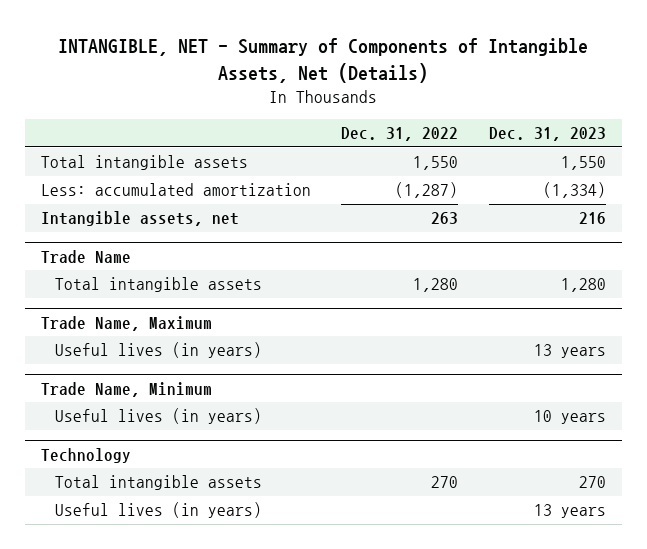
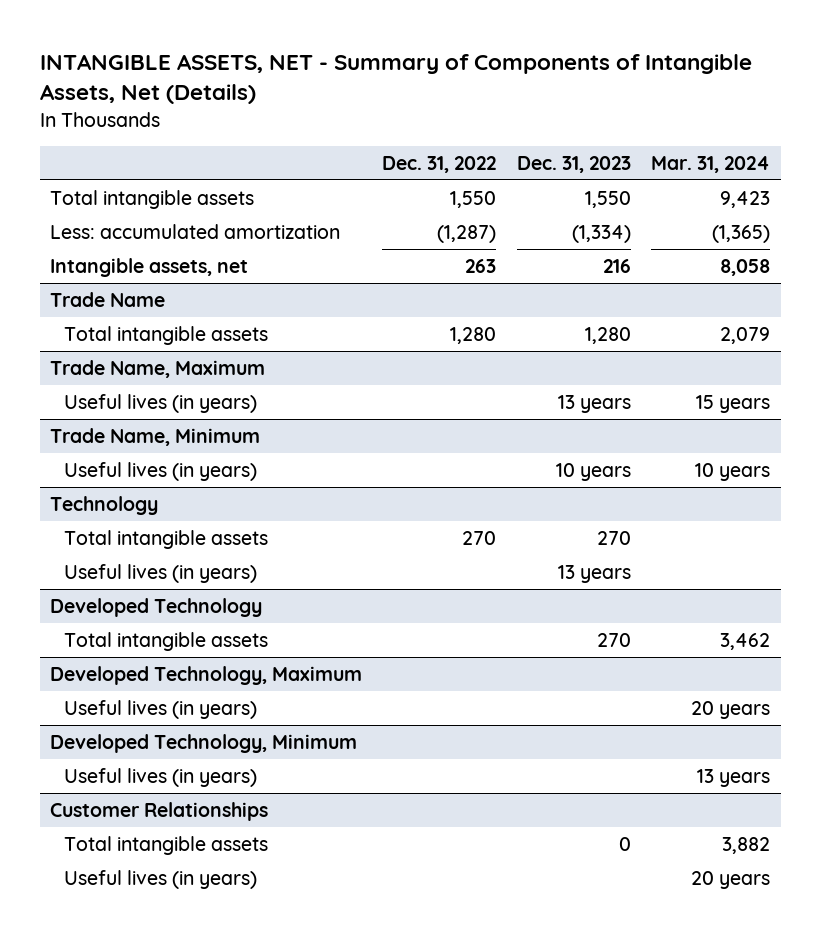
- INTANGIBLE, NET - Summary of Components of Intangible Assets, Net (Details)
+ INTANGIBLE ASSETS, NET - Summary of Components of Intangible Assets, Net (Details)
- | Dec. 31, 2022 | Dec. 31, 2023
+ | Dec. 31, 2022 | Dec. 31, 2023 | Mar. 31, 2024
+ Developed Technology
+ Total intangible assets | | 270 | 3,462
+ Developed Technology, Maximum
+ Useful lives (in years) | | | 20 years
+ Developed Technology, Minimum
+ Useful lives (in years) | | | 13 years
+ Customer Relationships
+ Total intangible assets | | 0 | 3,882
+ Useful lives (in years) | | | 20 years

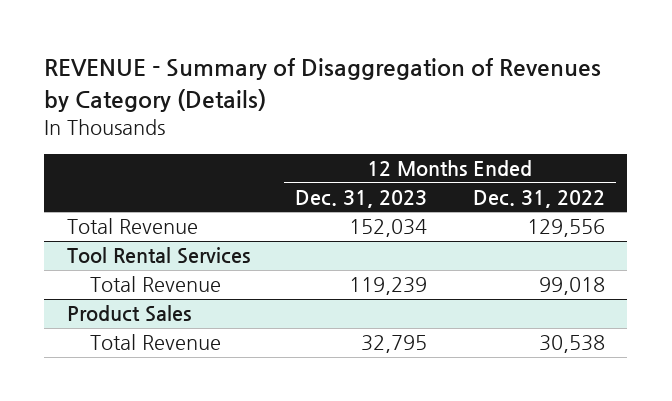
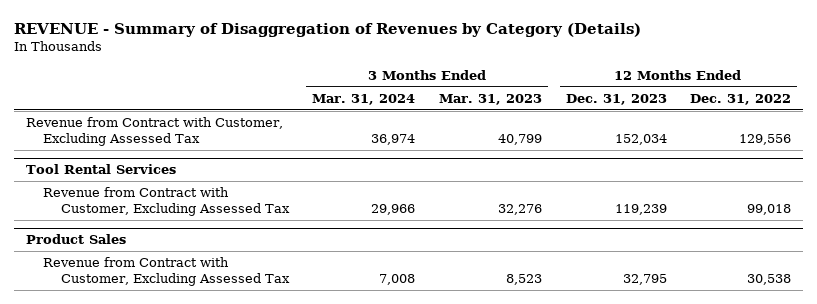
- | 12 Months Ended Dec. 31, 2023 | 12 Months Ended Dec. 31, 2022
+ | 3 Months Ended Mar. 31, 2024 | 3 Months Ended Mar. 31, 2023 | 12 Months Ended Dec. 31, 2023 | 12 Months Ended Dec. 31, 2022
- Total Revenue | 152,034 | 129,556
+ Revenue from Contract with Customer, Excluding Assessed Tax | 36,974 | 40,799 | 152,034 | 129,556
@ Tool Rental Services
- Total Revenue | 119,239 | 99,018
+ Revenue from Contract with Customer, Excluding Assessed Tax | 29,966 | 32,276 | 119,239 | 99,018
@ Product Sales
- Total Revenue | 32,795 | 30,538
+ Revenue from Contract with Customer, Excluding Assessed Tax | 7,008 | 8,523 | 32,795 | 30,538

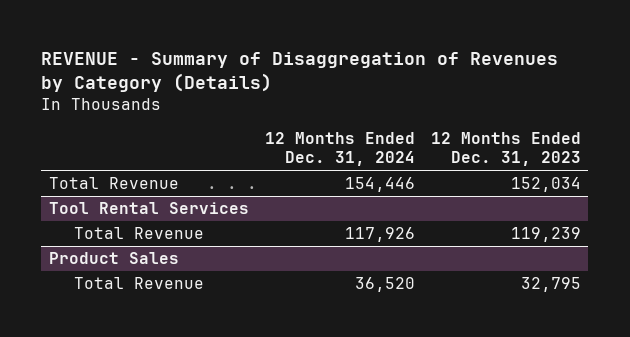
- | 3 Months Ended Mar. 31, 2024 | 3 Months Ended Mar. 31, 2023 | 12 Months Ended Dec. 31, 2023 | 12 Months Ended Dec. 31, 2022
+ | 12 Months Ended Dec. 31, 2024 | 12 Months Ended Dec. 31, 2023
- Revenue from Contract with Customer, Excluding Assessed Tax | 36,974 | 40,799 | 152,034 | 129,556
+ Total Revenue | 154,446 | 152,034
@ Tool Rental Services
- Revenue from Contract with Customer, Excluding Assessed Tax | 29,966 | 32,276 | 119,239 | 99,018
+ Total Revenue | 117,926 | 119,239
@ Product Sales
- Revenue from Contract with Customer, Excluding Assessed Tax | 7,008 | 8,523 | 32,795 | 30,538
+ Total Revenue | 36,520 | 32,795

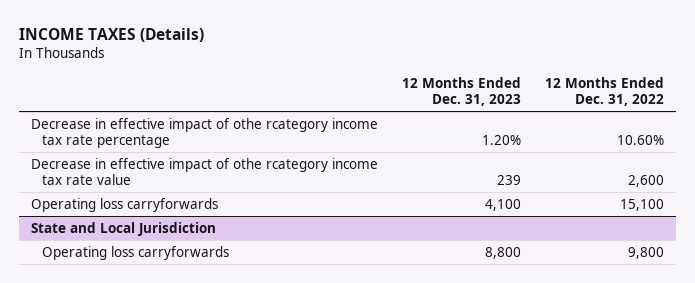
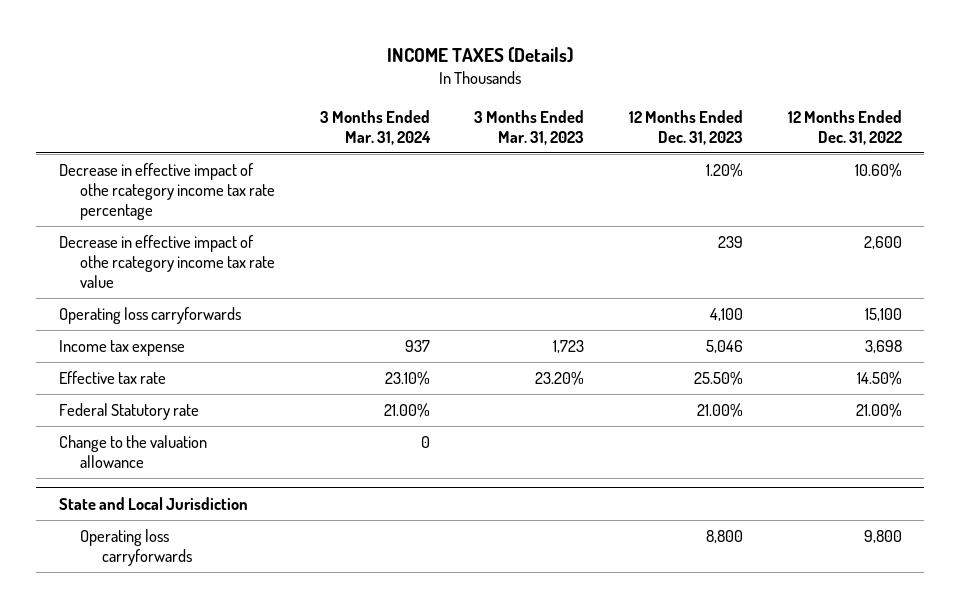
- | 12 Months Ended Dec. 31, 2023 | 12 Months Ended Dec. 31, 2022
+ | 3 Months Ended Mar. 31, 2024 | 3 Months Ended Mar. 31, 2023 | 12 Months Ended Dec. 31, 2023 | 12 Months Ended Dec. 31, 2022
+ Income tax expense | 937 | 1,723 | 5,046 | 3,698
+ Effective tax rate | 23.10% | 23.20% | 25.50% | 14.50%
+ Federal Statutory rate | 21.00% | | 21.00% | 21.00%
+ Change to the valuation allowance | 0 | | |

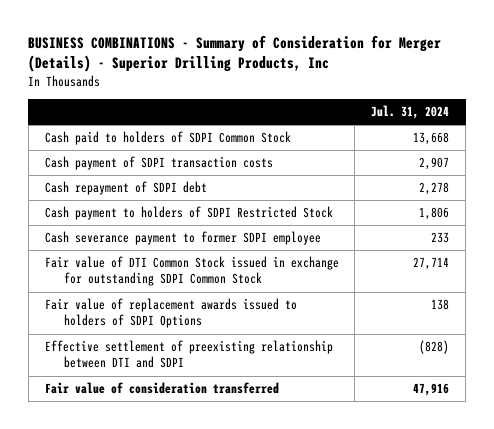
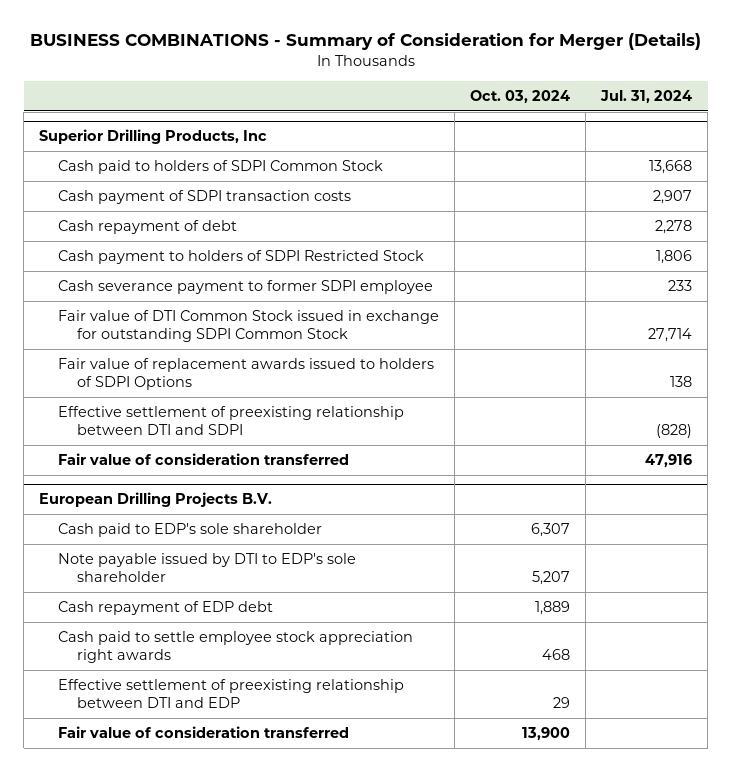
- BUSINESS COMBINATIONS - Summary of Consideration for Merger (Details) - Superior Drilling Products, Inc
+ BUSINESS COMBINATIONS - Summary of Consideration for Merger (Details)
- | Jul. 31, 2024
+ | Oct. 03, 2024 | Jul. 31, 2024
+ Superior Drilling Products, Inc
- Cash repayment of SDPI debt | 2,278
+ Cash repayment of debt | | 2,278
+ European Drilling Projects B.V.
+ Cash paid to EDP's sole shareholder | 6,307 |
+ Note payable issued by DTI to EDP's sole shareholder | 5,207 |
+ Cash repayment of EDP debt | 1,889 |
+ Cash paid to settle employee stock appreciation right awards | 468 |
+ Effective settlement of preexisting relationship between DTI and EDP | 29 |
+ Fair value of consideration transferred | 13,900 |

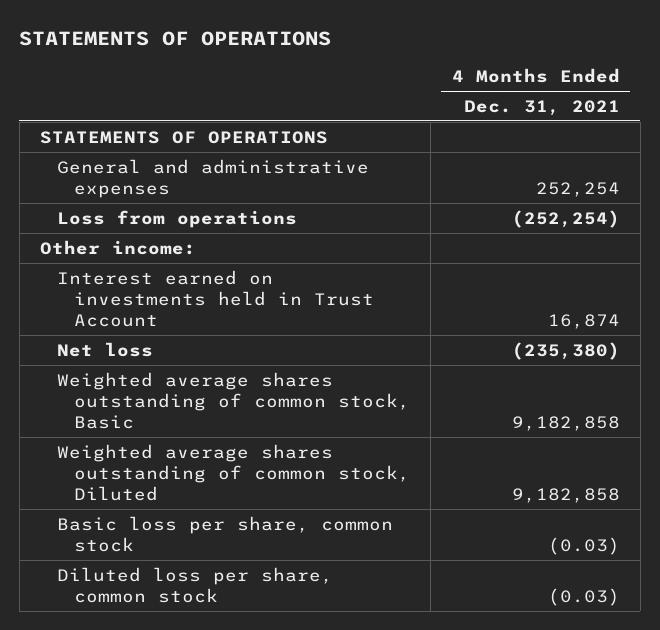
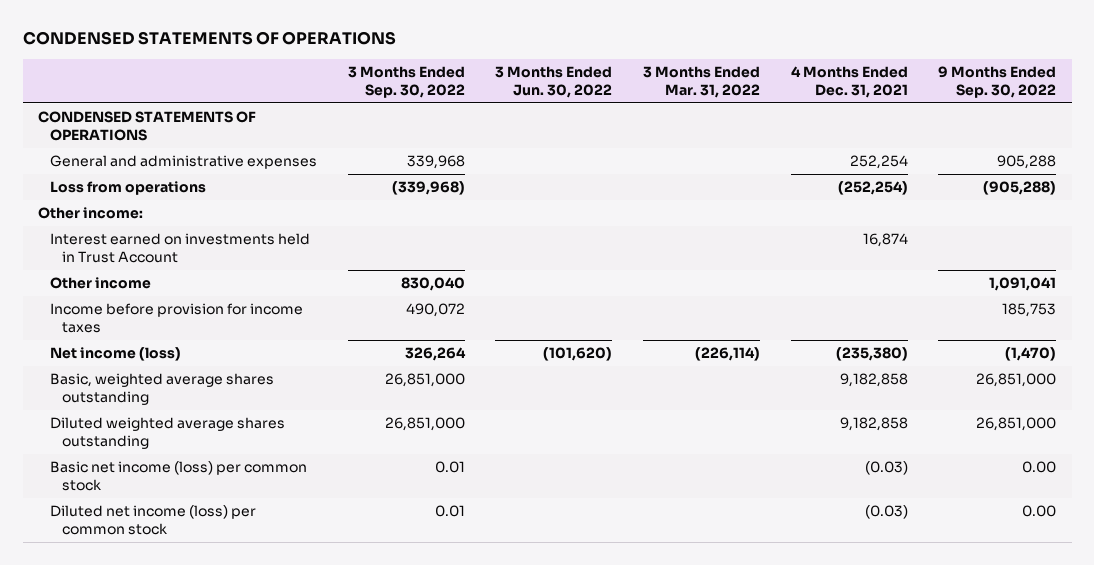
- STATEMENTS OF OPERATIONS
+ CONDENSED STATEMENTS OF OPERATIONS
- | 4 Months Ended Dec. 31, 2021
+ | 3 Months Ended Sep. 30, 2022 | 3 Months Ended Jun. 30, 2022 | 3 Months Ended Mar. 31, 2022 | 4 Months Ended Dec. 31, 2021 | 9 Months Ended Sep. 30, 2022
- STATEMENTS OF OPERATIONS
+ CONDENSED STATEMENTS OF OPERATIONS
- Net loss | (235,380)
- Weighted average shares outstanding of common stock, Basic | 9,182,858
- Weighted average shares outstanding of common stock, Diluted | 9,182,858
- Basic loss per share, common stock | (0.03)
- Diluted loss per share, common stock | (0.03)
+ Other income | 830,040 | | | | 1,091,041
+ Income before provision for income taxes | 490,072 | | | | 185,753
+ Net income (loss) | 326,264 | (101,620) | (226,114) | (235,380) | (1,470)
+ Basic, weighted average shares outstanding | 26,851,000 | | | 9,182,858 | 26,851,000
+ Diluted weighted average shares outstanding | 26,851,000 | | | 9,182,858 | 26,851,000
+ Basic net income (loss) per common stock | 0.01 | | | (0.03) | 0.00
+ Diluted net income (loss) per common stock | 0.01 | | | (0.03) | 0.00

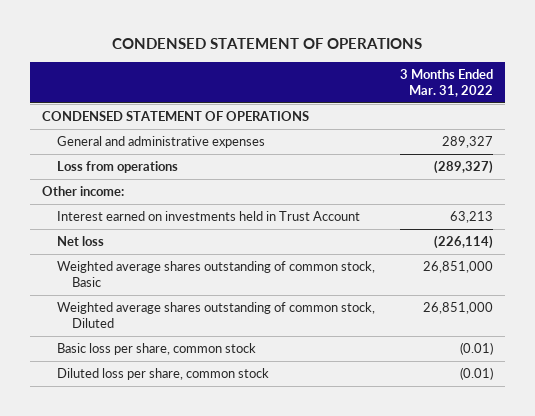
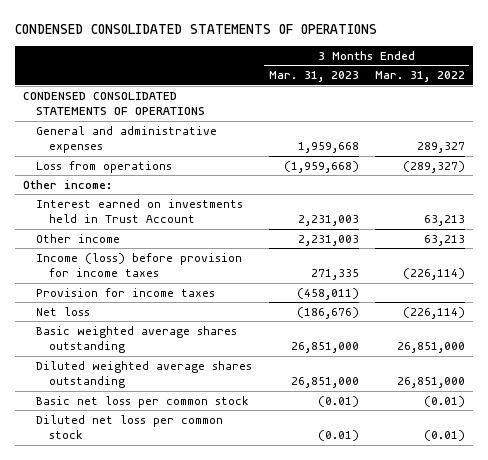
- CONDENSED STATEMENT OF OPERATIONS
+ CONDENSED CONSOLIDATED STATEMENTS OF OPERATIONS
- | 3 Months Ended Mar. 31, 2022
+ | 3 Months Ended Mar. 31, 2023 | 3 Months Ended Mar. 31, 2022
- CONDENSED STATEMENT OF OPERATIONS
+ CONDENSED CONSOLIDATED STATEMENTS OF OPERATIONS
+ Other income | 2,231,003 | 63,213
+ Income (loss) before provision for income taxes | 271,335 | (226,114)
+ Provision for income taxes | (458,011) |
- Weighted average shares outstanding of common stock, Basic | 26,851,000
- Weighted average shares outstanding of common stock, Diluted | 26,851,000
- Basic loss per share, common stock | (0.01)
- Diluted loss per share, common stock | (0.01)
+ Basic weighted average shares outstanding | 26,851,000 | 26,851,000
+ Diluted weighted average shares outstanding | 26,851,000 | 26,851,000
+ Basic net loss per common stock | (0.01) | (0.01)
+ Diluted net loss per common stock | (0.01) | (0.01)

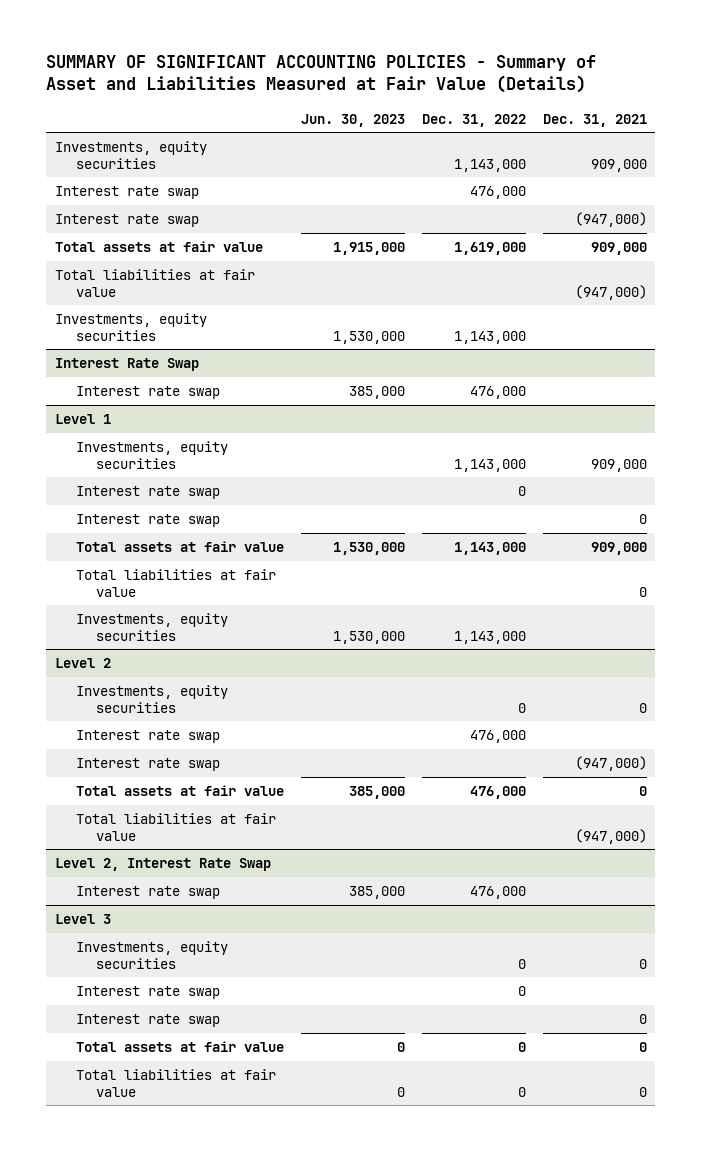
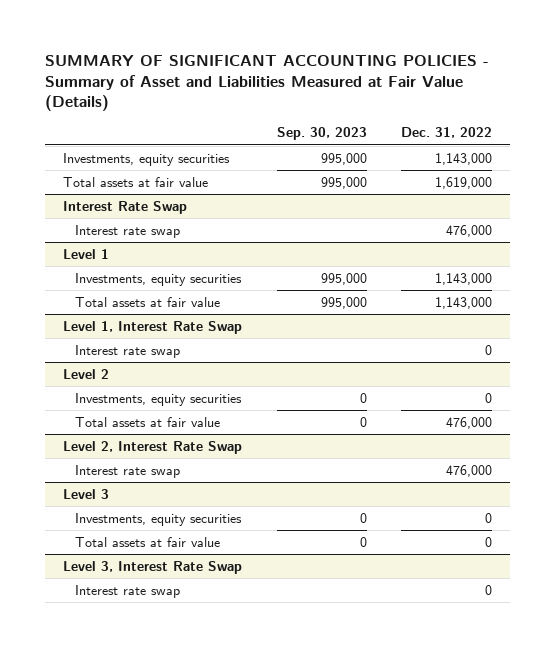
- | Jun. 30, 2023 | Dec. 31, 2022 | Dec. 31, 2021
+ | Sep. 30, 2023 | Dec. 31, 2022
- Interest rate swap | | 476,000 |
- Interest rate swap | | | (947,000)
- Total liabilities at fair value | | | (947,000)
- Investments, equity securities | 1,530,000 | 1,143,000 |
@ Level 1
- Interest rate swap | | 0 |
- Interest rate swap | | | 0
- Total liabilities at fair value | | | 0
- Investments, equity securities | 1,530,000 | 1,143,000 |
+ Level 1, Interest Rate Swap
+ Interest rate swap | | 0
@ Level 2
- Interest rate swap | | 476,000 |
- Interest rate swap | | | (947,000)
- Total liabilities at fair value | | | (947,000)
@ Level 3
- Interest rate swap | | 0 |
- Interest rate swap | | | 0
- Total liabilities at fair value | 0 | 0 | 0
+ Level 3, Interest Rate Swap
+ Interest rate swap | | 0

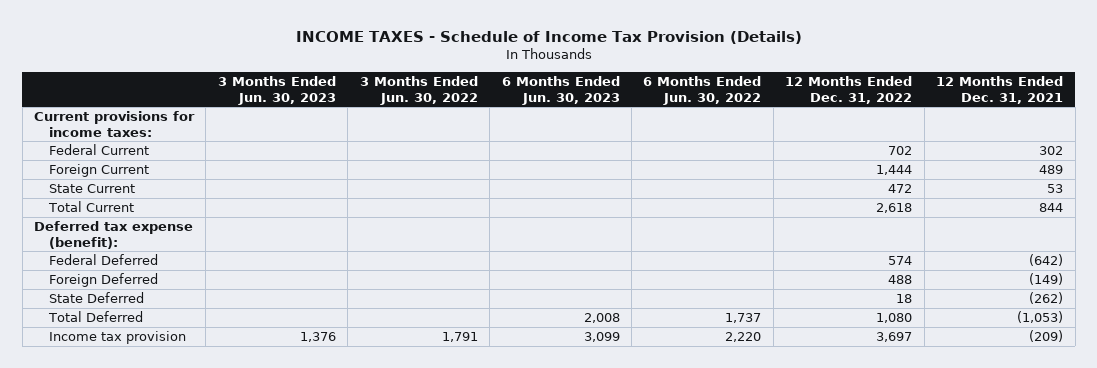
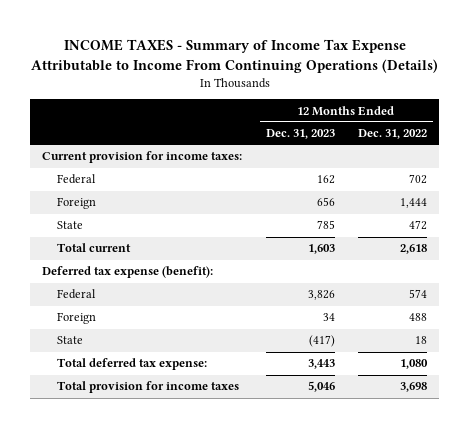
- INCOME TAXES - Schedule of Income Tax Provision (Details)
+ INCOME TAXES - Summary of Income Tax Expense Attributable to Income From Continuing Operations (Details)
- | 3 Months Ended Jun. 30, 2023 | 3 Months Ended Jun. 30, 2022 | 6 Months Ended Jun. 30, 2023 | 6 Months Ended Jun. 30, 2022 | 12 Months Ended Dec. 31, 2022 | 12 Months Ended Dec. 31, 2021
+ | 12 Months Ended Dec. 31, 2023 | 12 Months Ended Dec. 31, 2022
- Current provisions for income taxes:
- Federal Current | | | | | 702 | 302
- Foreign Current | | | | | 1,444 | 489
- State Current | | | | | 472 | 53
- Total Current | | | | | 2,618 | 844
+ Current provision for income taxes:
+ Federal | 162 | 702
+ Foreign | 656 | 1,444
+ State | 785 | 472
+ Total current | 1,603 | 2,618
- Federal Deferred | | | | | 574 | (642)
- Foreign Deferred | | | | | 488 | (149)
- State Deferred | | | | | 18 | (262)
- Total Deferred | | | 2,008 | 1,737 | 1,080 | (1,053)
- Income tax provision | 1,376 | 1,791 | 3,099 | 2,220 | 3,697 | (209)
+ Federal | 3,826 | 574
+ Foreign | 34 | 488
+ State | (417) | 18
+ Total deferred tax expense: | 3,443 | 1,080
+ Total provision for income taxes | 5,046 | 3,698

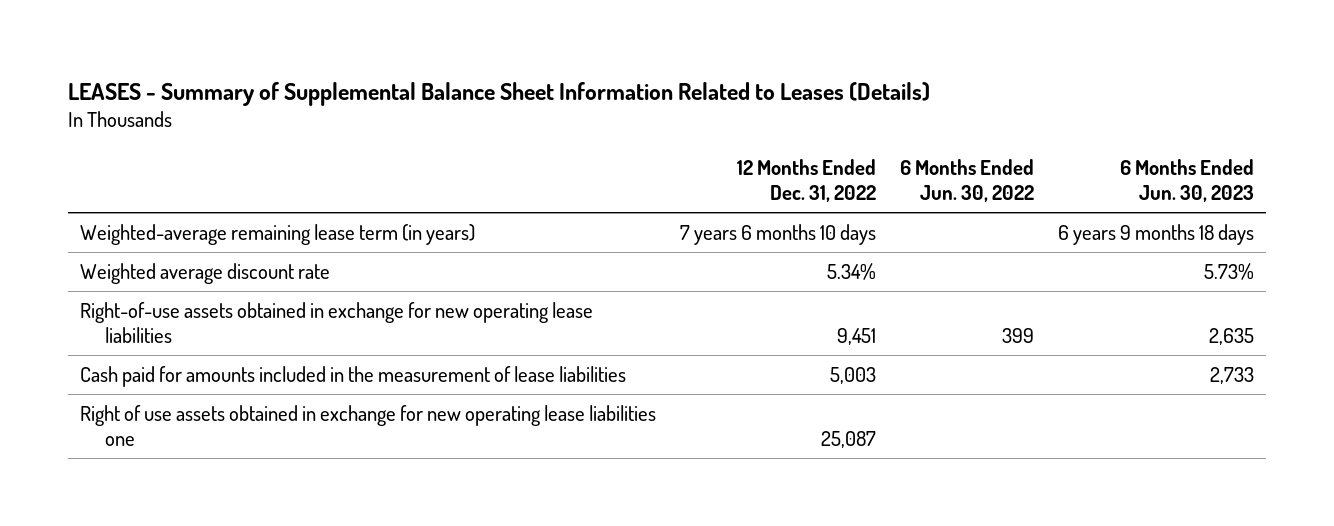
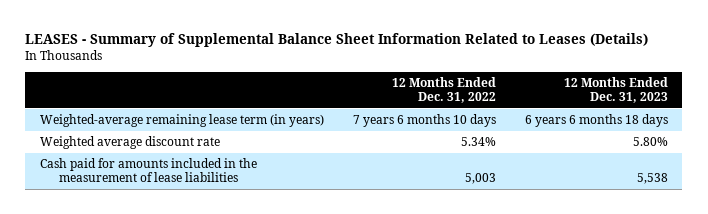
- | 12 Months Ended Dec. 31, 2022 | 6 Months Ended Jun. 30, 2022 | 6 Months Ended Jun. 30, 2023
+ | 12 Months Ended Dec. 31, 2022 | 12 Months Ended Dec. 31, 2023
- Right-of-use assets obtained in exchange for new operating lease liabilities | 9,451 | 399 | 2,635
- Right of use assets obtained in exchange for new operating lease liabilities one | 25,087 | |

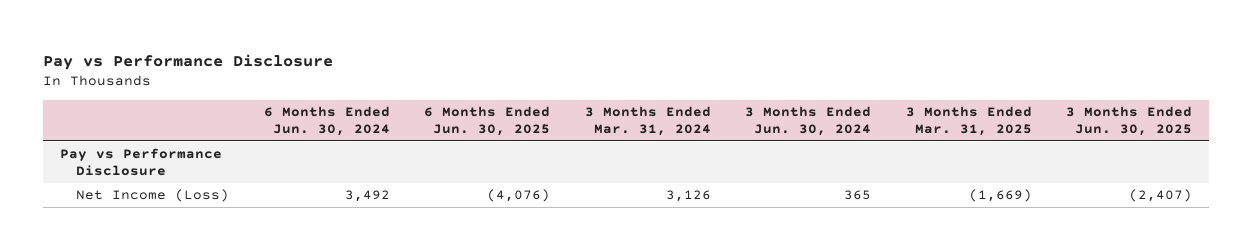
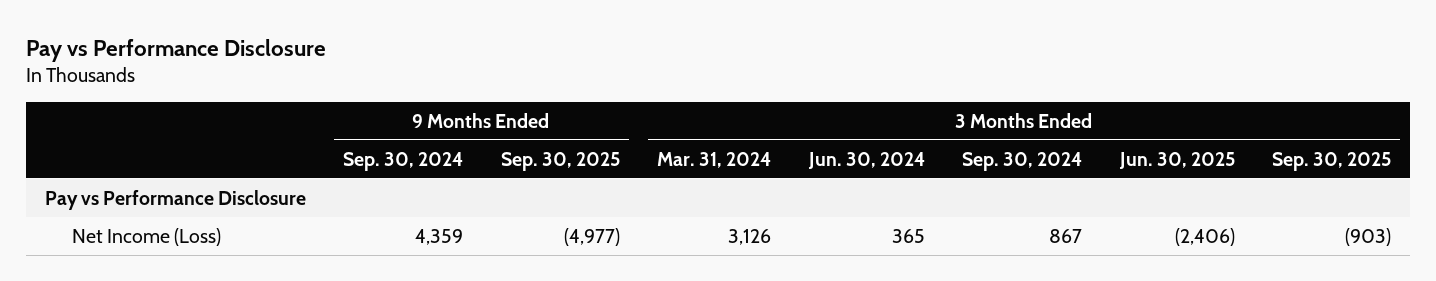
- | 6 Months Ended Jun. 30, 2024 | 6 Months Ended Jun. 30, 2025 | 3 Months Ended Mar. 31, 2024 | 3 Months Ended Jun. 30, 2024 | 3 Months Ended Mar. 31, 2025 | 3 Months Ended Jun. 30, 2025
+ | 9 Months Ended Sep. 30, 2024 | 9 Months Ended Sep. 30, 2025 | 3 Months Ended Mar. 31, 2024 | 3 Months Ended Jun. 30, 2024 | 3 Months Ended Sep. 30, 2024 | 3 Months Ended Jun. 30, 2025 | 3 Months Ended Sep. 30, 2025
- Net Income (Loss) | 3,492 | (4,076) | 3,126 | 365 | (1,669) | (2,407)
+ Net Income (Loss) | 4,359 | (4,977) | 3,126 | 365 | 867 | (2,406) | (903)

